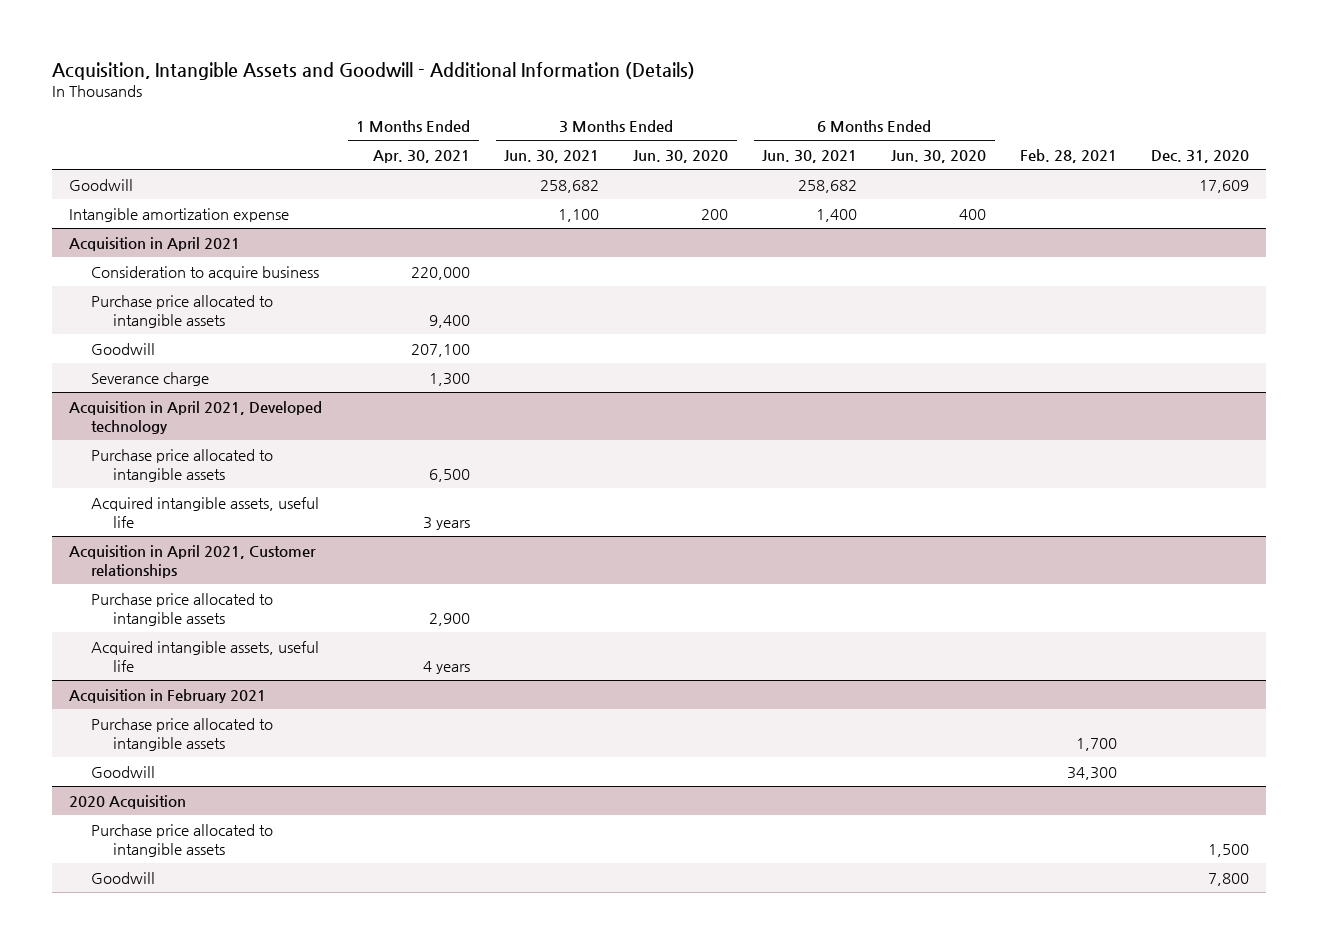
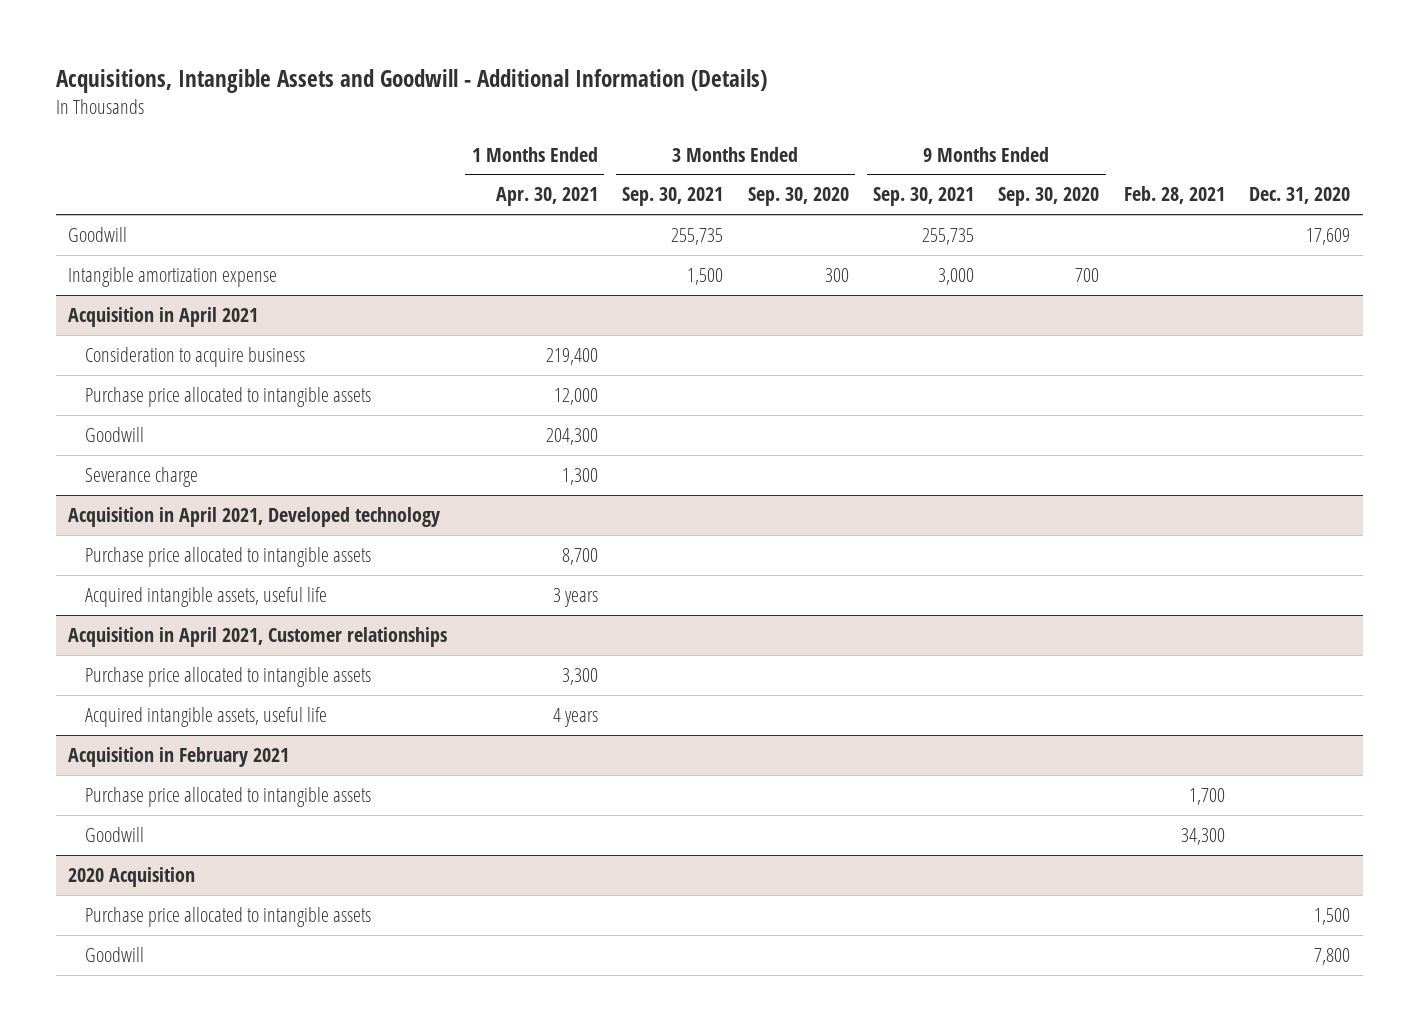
- Acquisition, Intangible Assets and Goodwill - Additional Information (Details)
+ Acquisitions, Intangible Assets and Goodwill - Additional Information (Details)
- | 1 Months Ended Apr. 30, 2021 | 3 Months Ended Jun. 30, 2021 | 3 Months Ended Jun. 30, 2020 | 6 Months Ended Jun. 30, 2021 | 6 Months Ended Jun. 30, 2020 | Feb. 28, 2021 | Dec. 31, 2020
+ | 1 Months Ended Apr. 30, 2021 | 3 Months Ended Sep. 30, 2021 | 3 Months Ended Sep. 30, 2020 | 9 Months Ended Sep. 30, 2021 | 9 Months Ended Sep. 30, 2020 | Feb. 28, 2021 | Dec. 31, 2020
@ Acquisition in April 2021
- Consideration to acquire business | 220,000 | | | | | |
- Purchase price allocated to intangible assets | 9,400 | | | | | |
- Goodwill | 207,100 | | | | | |
+ Consideration to acquire business | 219,400 | | | | | |
+ Purchase price allocated to intangible assets | 12,000 | | | | | |
+ Goodwill | 204,300 | | | | | |
@ Acquisition in April 2021, Developed technology
- Purchase price allocated to intangible assets | 6,500 | | | | | |
+ Purchase price allocated to intangible assets | 8,700 | | | | | |
@ Acquisition in April 2021, Customer relationships
- Purchase price allocated to intangible assets | 2,900 | | | | | |
+ Purchase price allocated to intangible assets | 3,300 | | | | | |

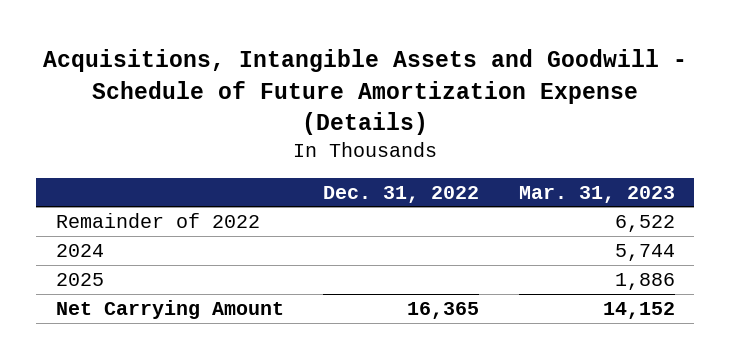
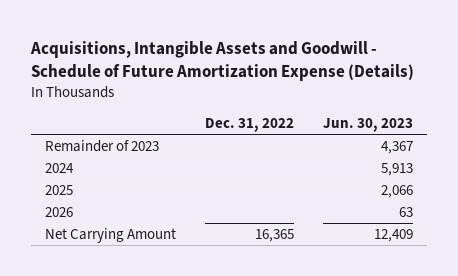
- | Dec. 31, 2022 | Mar. 31, 2023
+ | Dec. 31, 2022 | Jun. 30, 2023
- Remainder of 2022 | | 6,522
+ Remainder of 2023 | | 4,367
+ 2026 | | 63

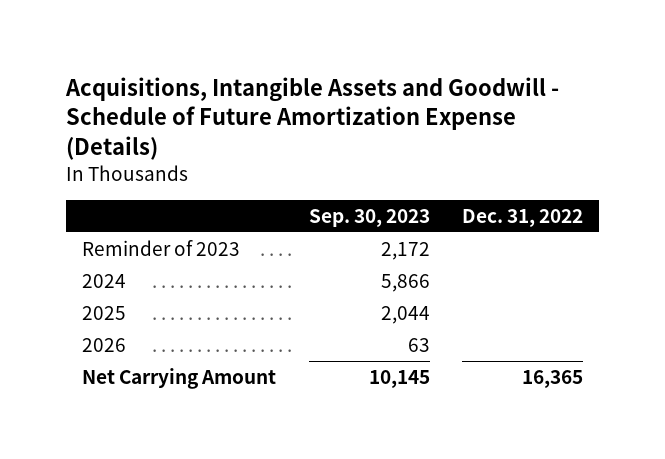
- | Dec. 31, 2022 | Jun. 30, 2023
+ | Sep. 30, 2023 | Dec. 31, 2022
- Remainder of 2023 | | 4,367
+ Reminder of 2023 | 2,172 |

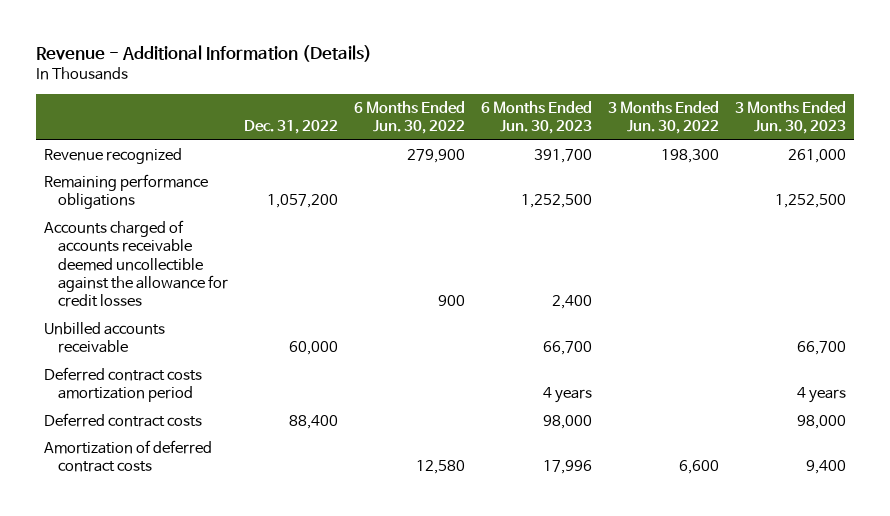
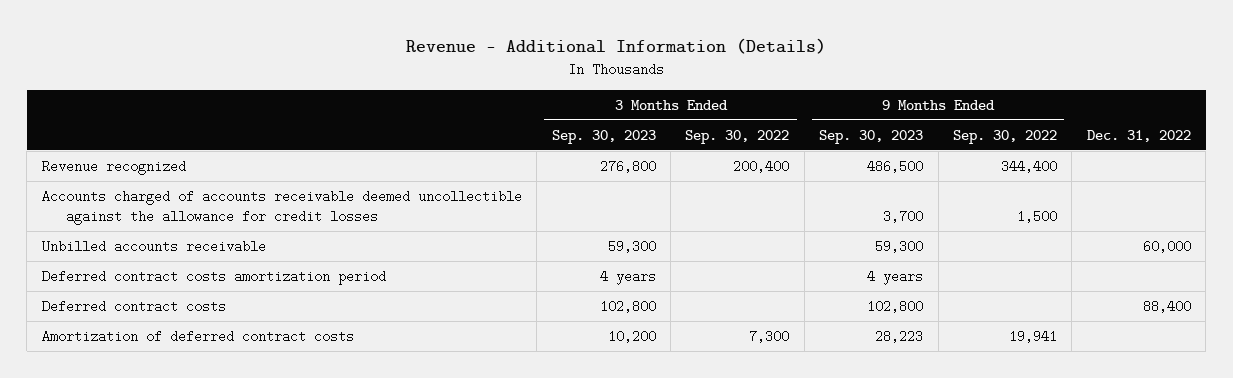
- | Dec. 31, 2022 | 6 Months Ended Jun. 30, 2022 | 6 Months Ended Jun. 30, 2023 | 3 Months Ended Jun. 30, 2022 | 3 Months Ended Jun. 30, 2023
+ | 3 Months Ended Sep. 30, 2023 | 3 Months Ended Sep. 30, 2022 | 9 Months Ended Sep. 30, 2023 | 9 Months Ended Sep. 30, 2022 | Dec. 31, 2022
- Remaining performance obligations | 1,057,200 | | 1,252,500 | | 1,252,500

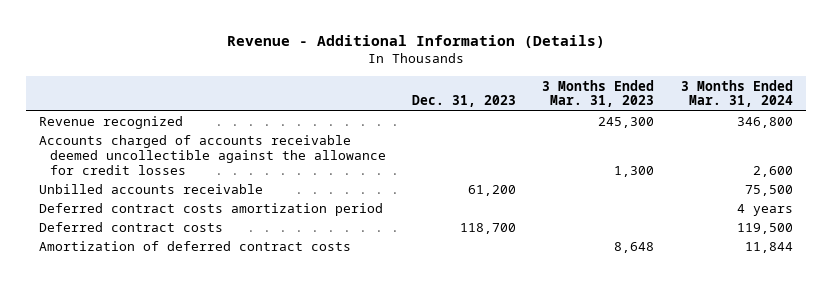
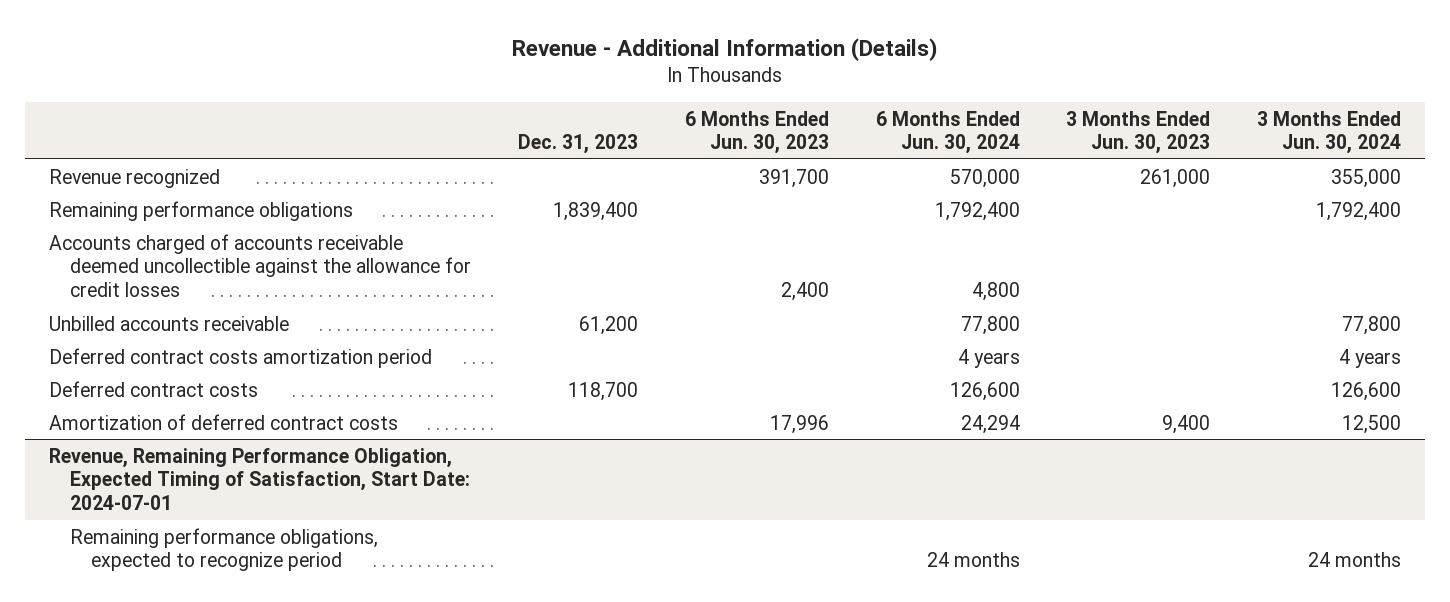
- | Dec. 31, 2023 | 3 Months Ended Mar. 31, 2023 | 3 Months Ended Mar. 31, 2024
+ | Dec. 31, 2023 | 6 Months Ended Jun. 30, 2023 | 6 Months Ended Jun. 30, 2024 | 3 Months Ended Jun. 30, 2023 | 3 Months Ended Jun. 30, 2024
+ Remaining performance obligations | 1,839,400 | | 1,792,400 | | 1,792,400
+ Revenue, Remaining Performance Obligation, Expected Timing of Satisfaction, Start Date: 2024-07-01
+ Remaining performance obligations, expected to recognize period | | | 24 months | | 24 months

